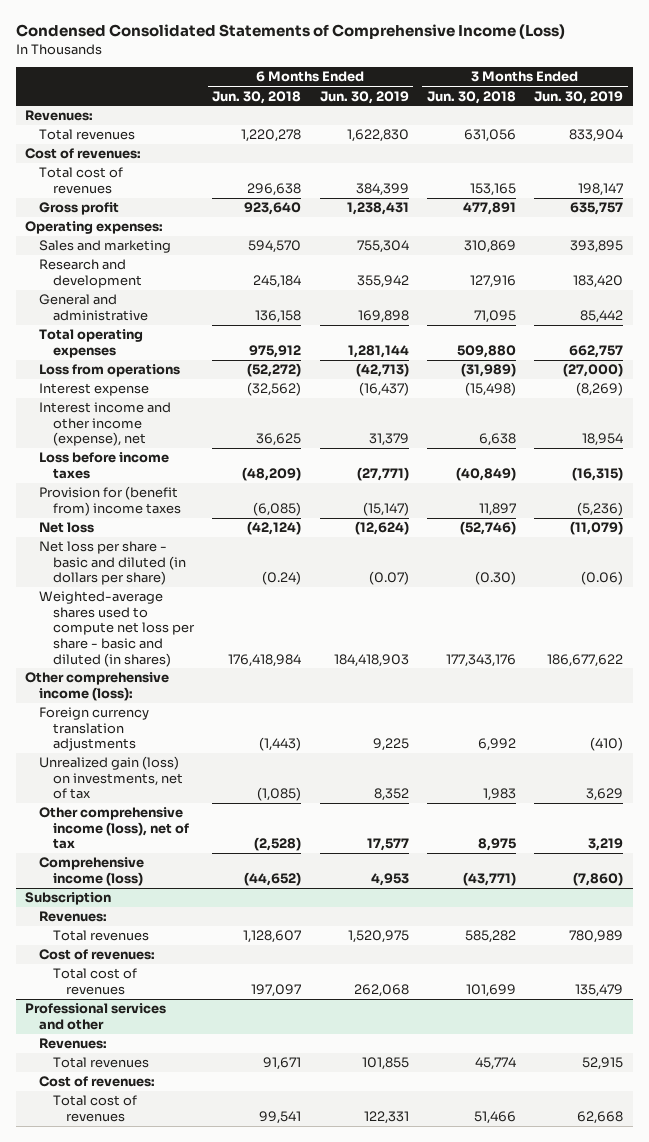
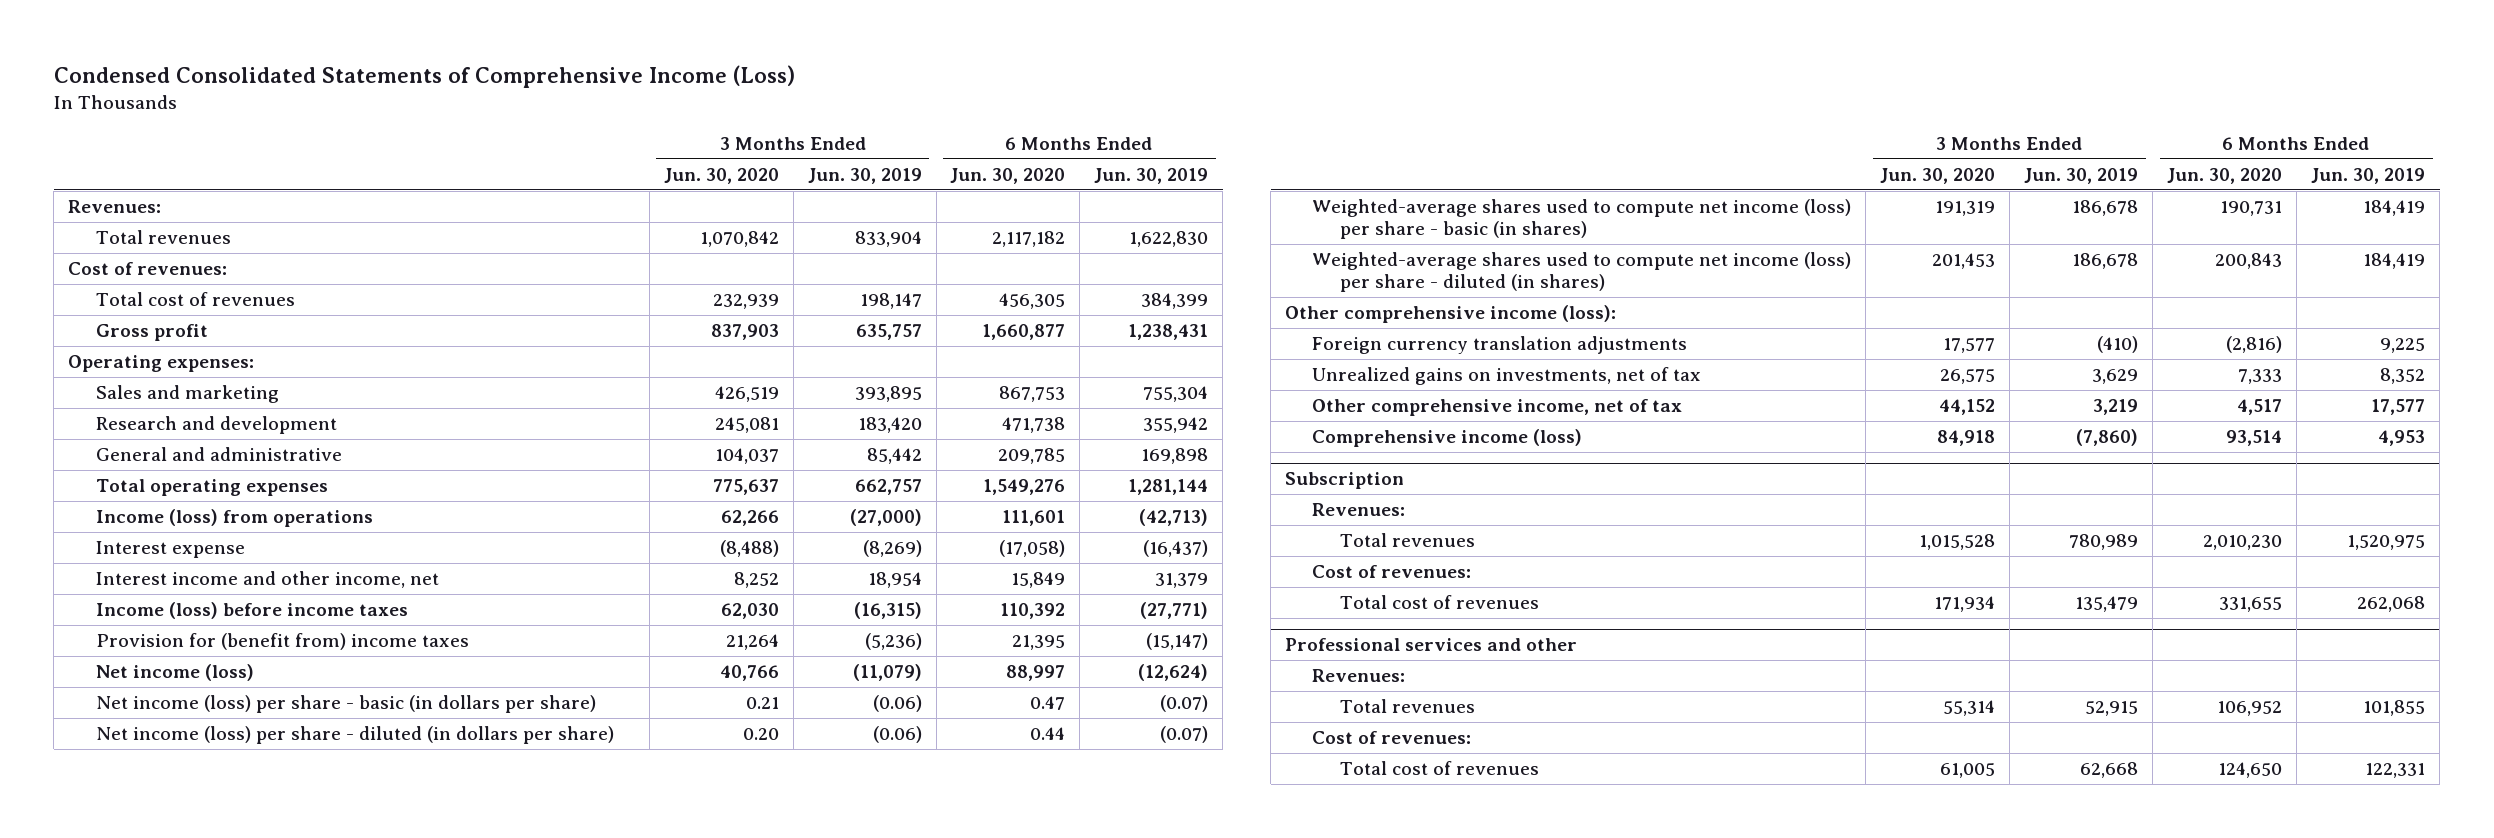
- | 6 Months Ended Jun. 30, 2018 | 6 Months Ended Jun. 30, 2019 | 3 Months Ended Jun. 30, 2018 | 3 Months Ended Jun. 30, 2019
+ | 3 Months Ended Jun. 30, 2020 | 3 Months Ended Jun. 30, 2019 | 6 Months Ended Jun. 30, 2020 | 6 Months Ended Jun. 30, 2019
- Loss from operations | (52,272) | (42,713) | (31,989) | (27,000)
+ Income (loss) from operations | 62,266 | (27,000) | 111,601 | (42,713)
- Interest income and other income (expense), net | 36,625 | 31,379 | 6,638 | 18,954
- Loss before income taxes | (48,209) | (27,771) | (40,849) | (16,315)
+ Interest income and other income, net | 8,252 | 18,954 | 15,849 | 31,379
+ Income (loss) before income taxes | 62,030 | (16,315) | 110,392 | (27,771)
- Net loss | (42,124) | (12,624) | (52,746) | (11,079)
- Net loss per share - basic and diluted (in dollars per share) | (0.24) | (0.07) | (0.30) | (0.06)
- Weighted-average shares used to compute net loss per share - basic and diluted (in shares) | 176,418,984 | 184,418,903 | 177,343,176 | 186,677,622
+ Net income (loss) | 40,766 | (11,079) | 88,997 | (12,624)
+ Net income (loss) per share - basic (in dollars per share) | 0.21 | (0.06) | 0.47 | (0.07)
+ Net income (loss) per share - diluted (in dollars per share) | 0.20 | (0.06) | 0.44 | (0.07)
+ Weighted-average shares used to compute net income (loss) per share - basic (in shares) | 191,319 | 186,678 | 190,731 | 184,419
+ Weighted-average shares used to compute net income (loss) per share - diluted (in shares) | 201,453 | 186,678 | 200,843 | 184,419
- Unrealized gain (loss) on investments, net of tax | (1,085) | 8,352 | 1,983 | 3,629
- Other comprehensive income (loss), net of tax | (2,528) | 17,577 | 8,975 | 3,219
+ Unrealized gains on investments, net of tax | 26,575 | 3,629 | 7,333 | 8,352
+ Other comprehensive income, net of tax | 44,152 | 3,219 | 4,517 | 17,577

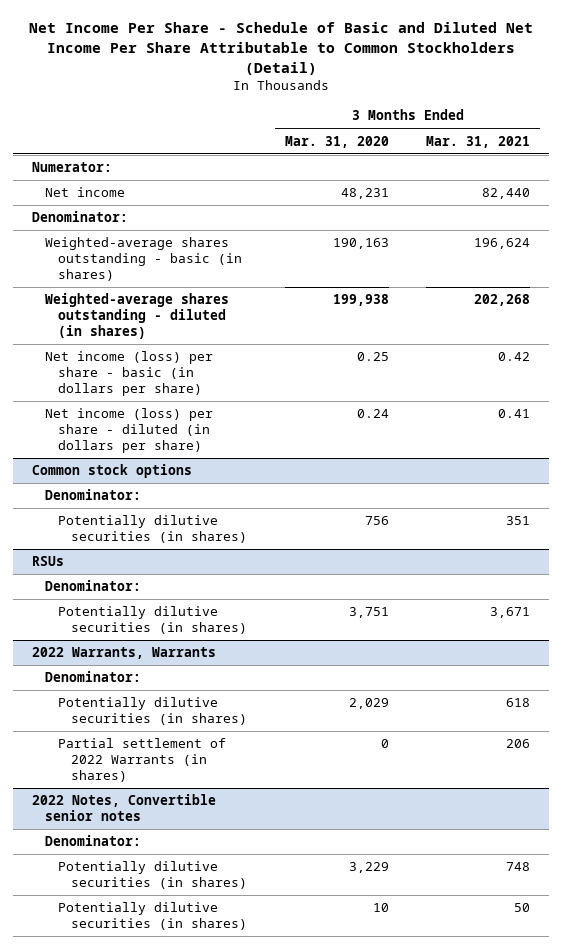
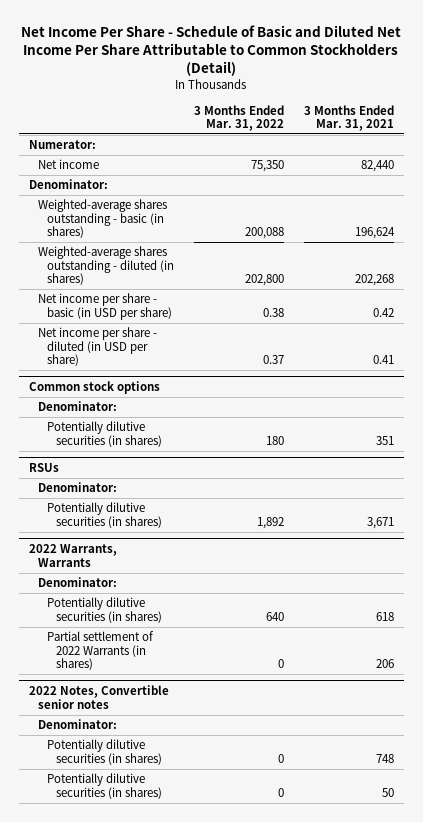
- | 3 Months Ended Mar. 31, 2020 | 3 Months Ended Mar. 31, 2021
+ | 3 Months Ended Mar. 31, 2022 | 3 Months Ended Mar. 31, 2021
- Net income (loss) per share - basic (in dollars per share) | 0.25 | 0.42
- Net income (loss) per share - diluted (in dollars per share) | 0.24 | 0.41
+ Net income per share - basic (in USD per share) | 0.38 | 0.42
+ Net income per share - diluted (in USD per share) | 0.37 | 0.41

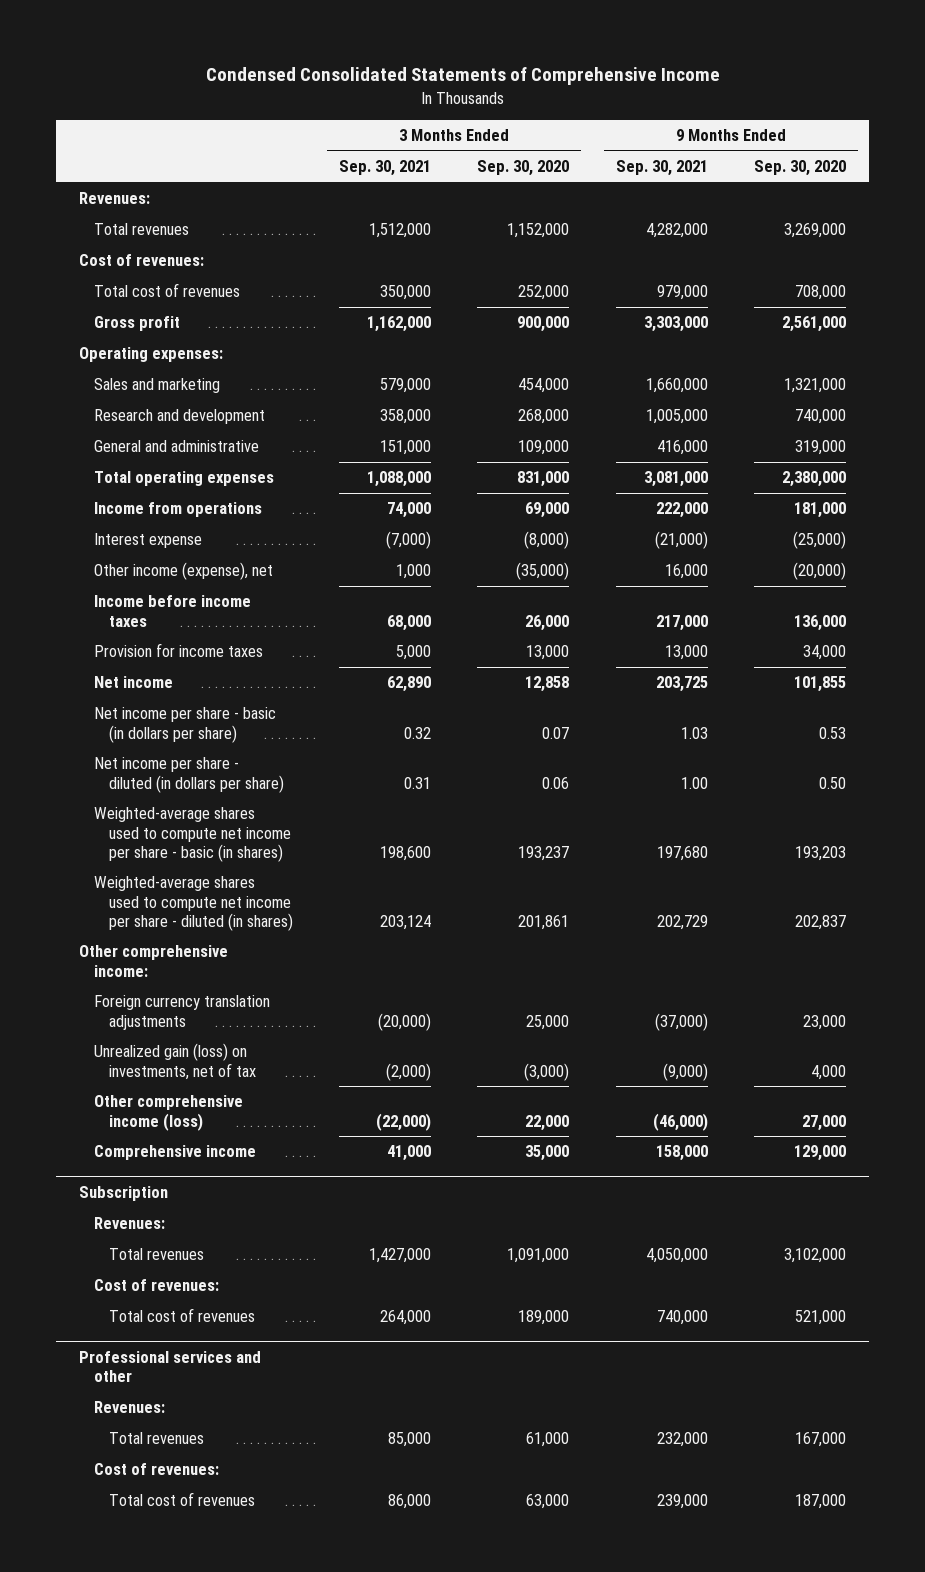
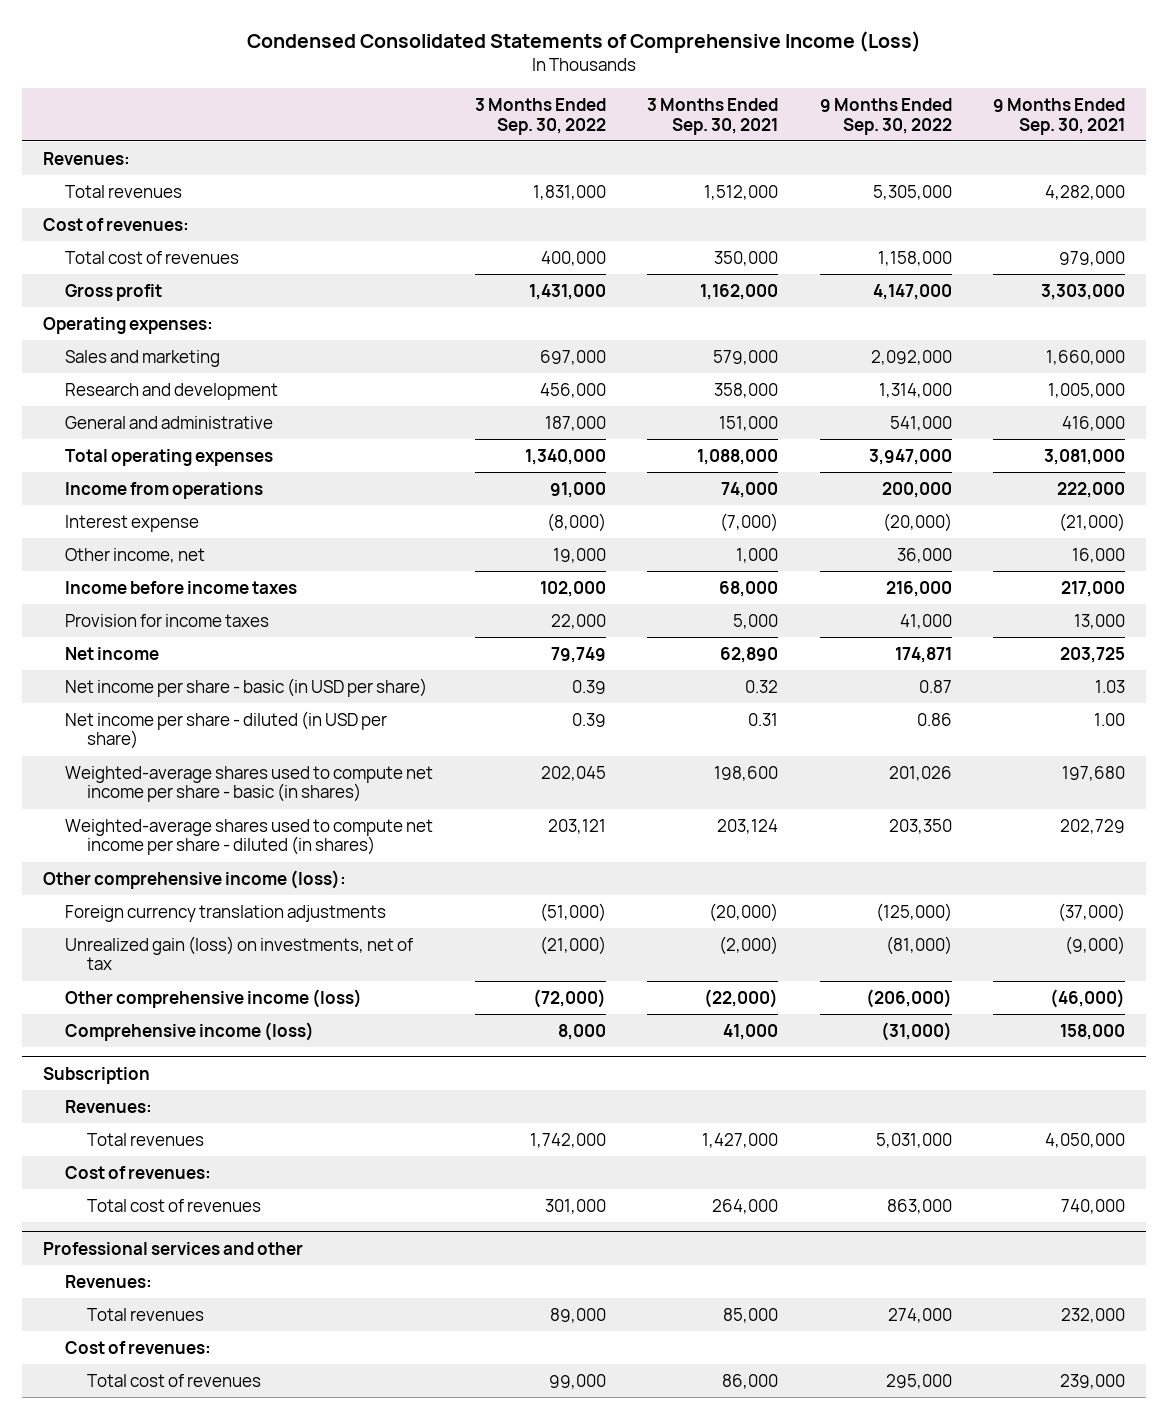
- Condensed Consolidated Statements of Comprehensive Income
+ Condensed Consolidated Statements of Comprehensive Income (Loss)
- | 3 Months Ended Sep. 30, 2021 | 3 Months Ended Sep. 30, 2020 | 9 Months Ended Sep. 30, 2021 | 9 Months Ended Sep. 30, 2020
+ | 3 Months Ended Sep. 30, 2022 | 3 Months Ended Sep. 30, 2021 | 9 Months Ended Sep. 30, 2022 | 9 Months Ended Sep. 30, 2021
- Other income (expense), net | 1,000 | (35,000) | 16,000 | (20,000)
+ Other income, net | 19,000 | 1,000 | 36,000 | 16,000
- Net income per share - basic (in dollars per share) | 0.32 | 0.07 | 1.03 | 0.53
- Net income per share - diluted (in dollars per share) | 0.31 | 0.06 | 1.00 | 0.50
+ Net income per share - basic (in USD per share) | 0.39 | 0.32 | 0.87 | 1.03
+ Net income per share - diluted (in USD per share) | 0.39 | 0.31 | 0.86 | 1.00
- Other comprehensive income:
+ Other comprehensive income (loss):
- Comprehensive income | 41,000 | 35,000 | 158,000 | 129,000
+ Comprehensive income (loss) | 8,000 | 41,000 | (31,000) | 158,000

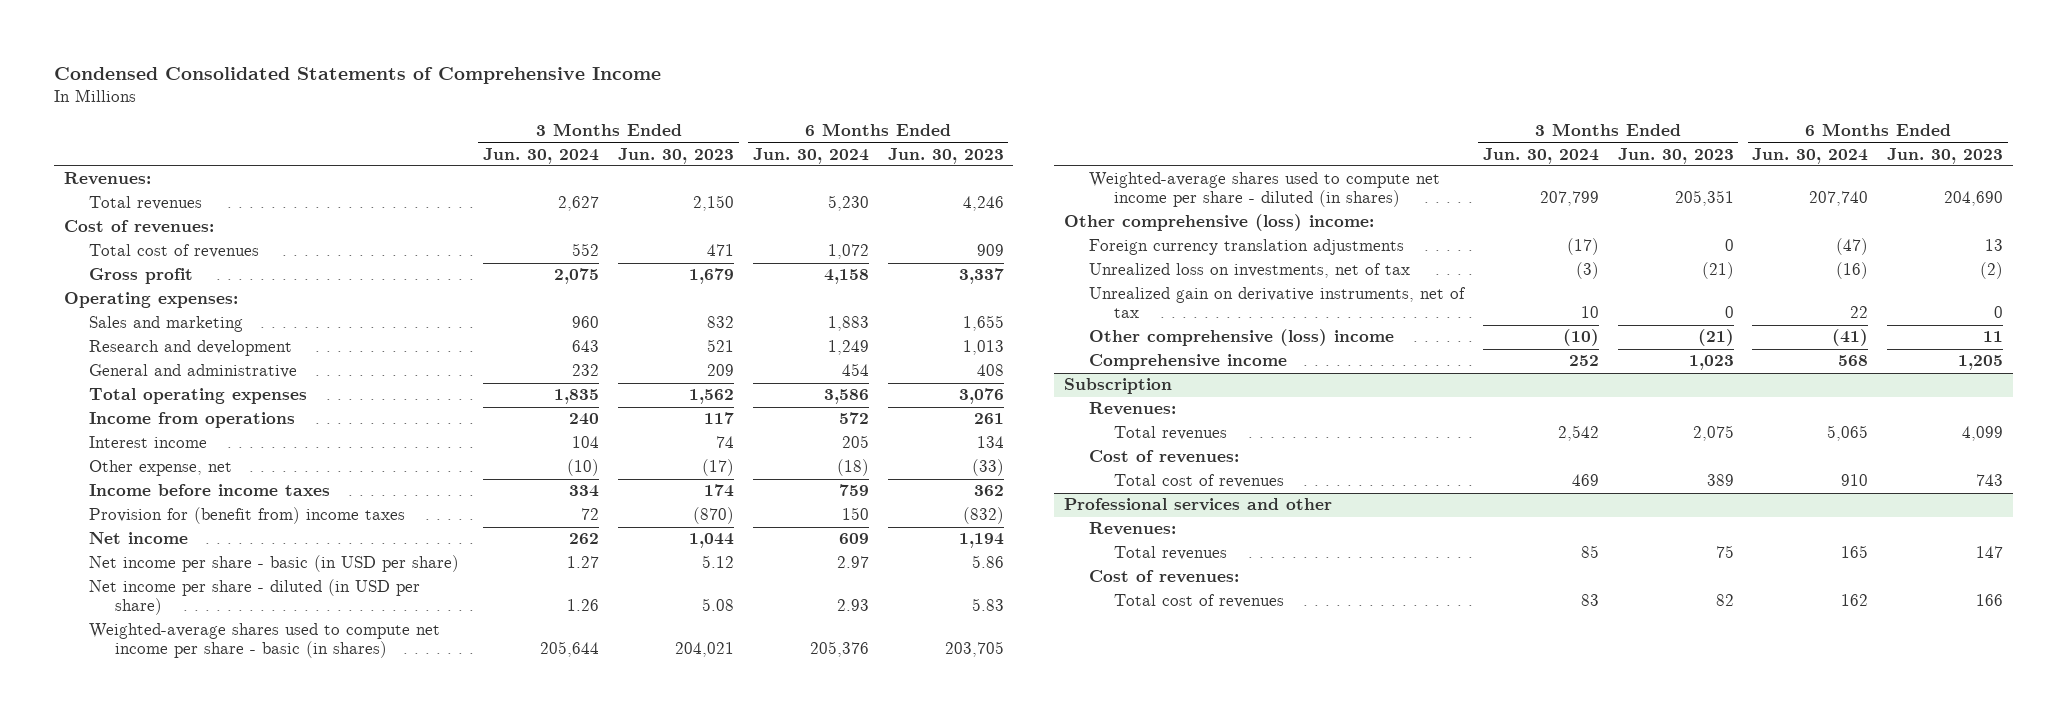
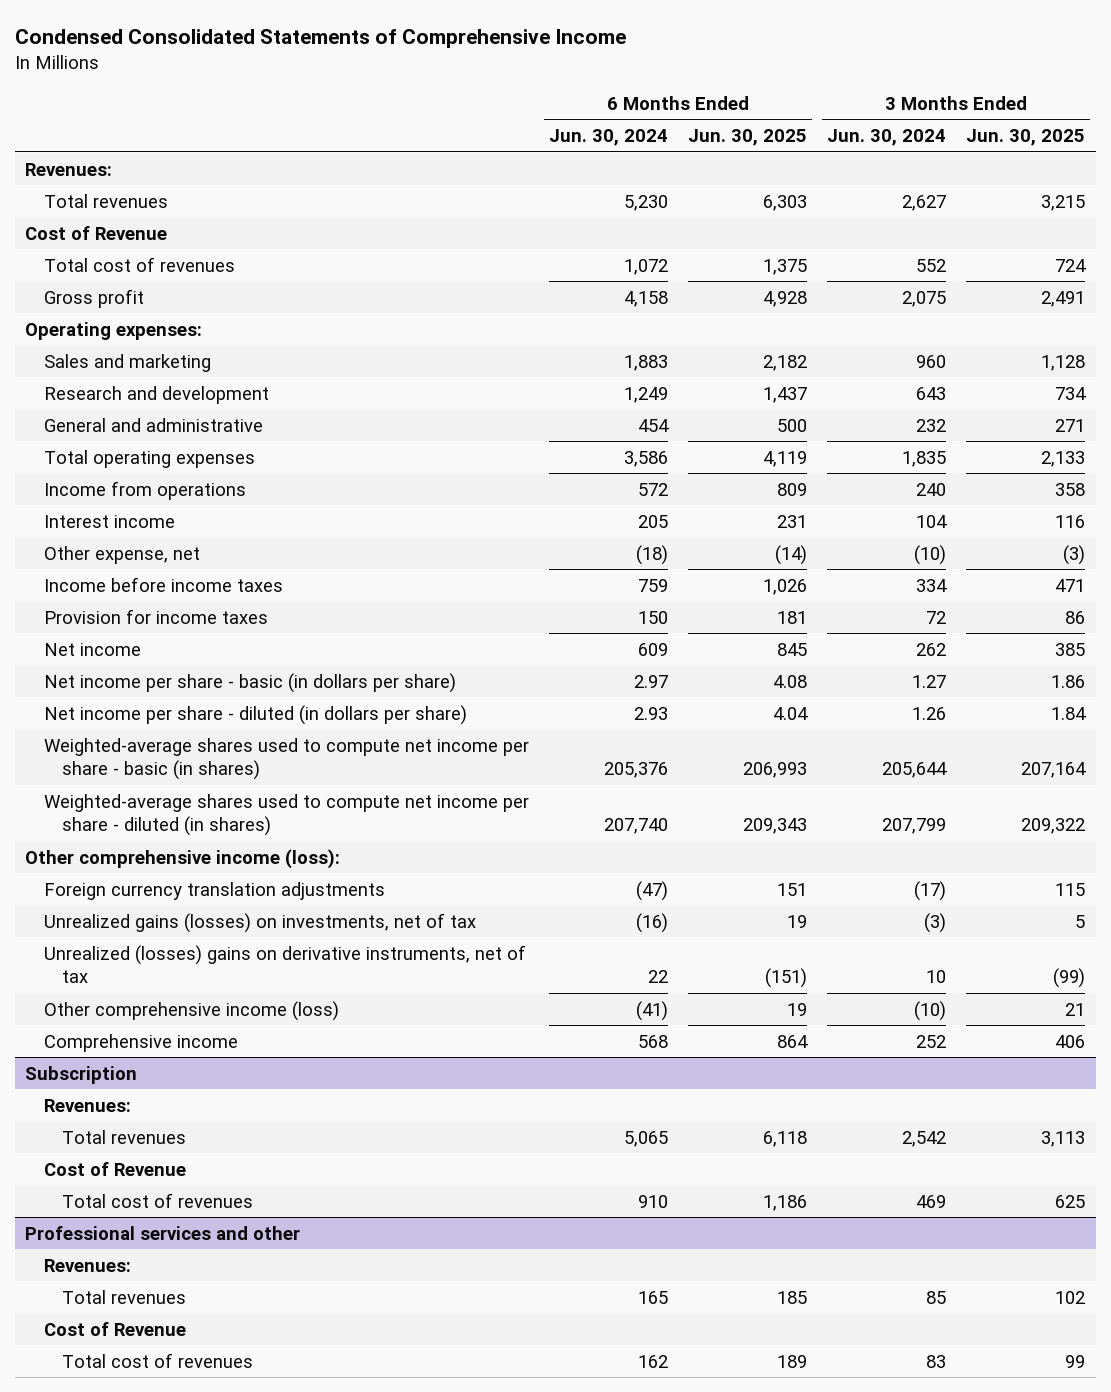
- | 3 Months Ended Jun. 30, 2024 | 3 Months Ended Jun. 30, 2023 | 6 Months Ended Jun. 30, 2024 | 6 Months Ended Jun. 30, 2023
+ | 6 Months Ended Jun. 30, 2024 | 6 Months Ended Jun. 30, 2025 | 3 Months Ended Jun. 30, 2024 | 3 Months Ended Jun. 30, 2025
- Cost of revenues:
+ Cost of Revenue
- Provision for (benefit from) income taxes | 72 | (870) | 150 | (832)
+ Provision for income taxes | 150 | 181 | 72 | 86
- Net income per share - basic (in USD per share) | 1.27 | 5.12 | 2.97 | 5.86
- Net income per share - diluted (in USD per share) | 1.26 | 5.08 | 2.93 | 5.83
+ Net income per share - basic (in dollars per share) | 2.97 | 4.08 | 1.27 | 1.86
+ Net income per share - diluted (in dollars per share) | 2.93 | 4.04 | 1.26 | 1.84
- Other comprehensive (loss) income:
+ Other comprehensive income (loss):
- Unrealized loss on investments, net of tax | (3) | (21) | (16) | (2)
- Unrealized gain on derivative instruments, net of tax | 10 | 0 | 22 | 0
- Other comprehensive (loss) income | (10) | (21) | (41) | 11
+ Unrealized gains (losses) on investments, net of tax | (16) | 19 | (3) | 5
+ Unrealized (losses) gains on derivative instruments, net of tax | 22 | (151) | 10 | (99)
+ Other comprehensive income (loss) | (41) | 19 | (10) | 21
@ Subscription
- Cost of revenues:
+ Cost of Revenue
@ Professional services and other
- Cost of revenues:
+ Cost of Revenue

